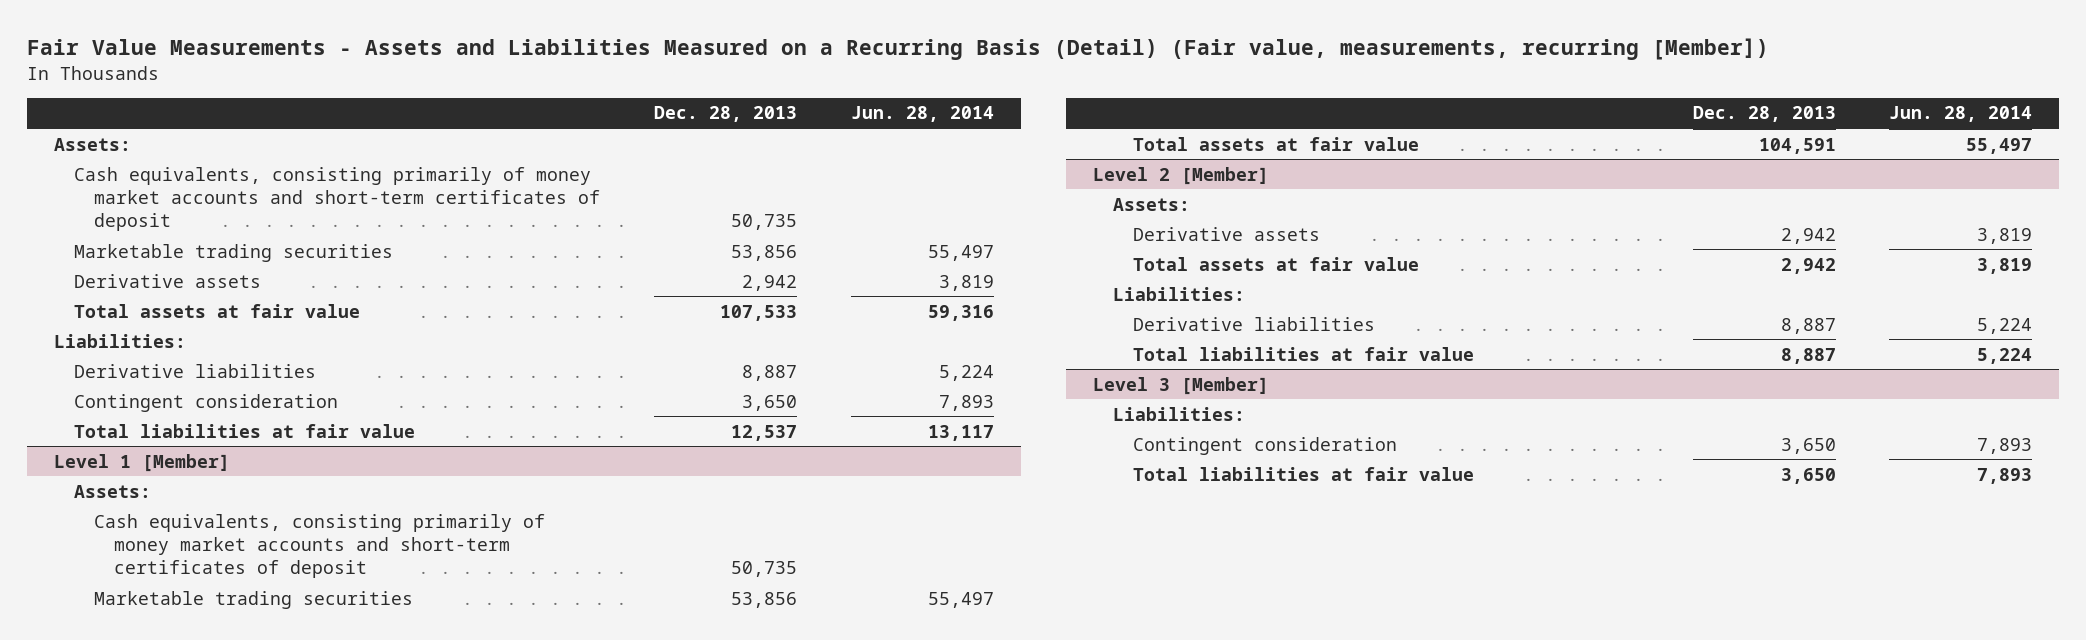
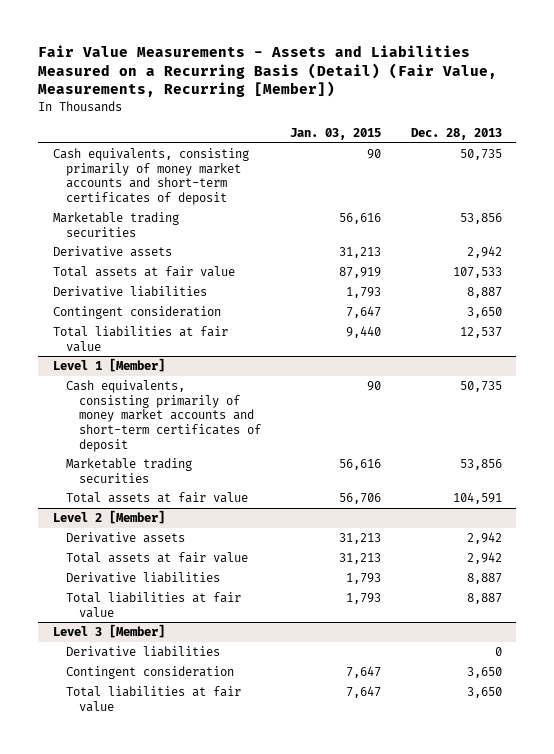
- Fair Value Measurements - Assets and Liabilities Measured on a Recurring Basis (Detail) (Fair value, measurements, recurring [Member])
+ Fair Value Measurements - Assets and Liabilities Measured on a Recurring Basis (Detail) (Fair Value, Measurements, Recurring [Member])
- | Dec. 28, 2013 | Jun. 28, 2014
+ | Jan. 03, 2015 | Dec. 28, 2013
- Assets:
- Liabilities:
@ Level 1 [Member]
- Assets:
@ Level 2 [Member]
- Assets:
- Liabilities:
@ Level 3 [Member]
- Liabilities:
+ Derivative liabilities | | 0

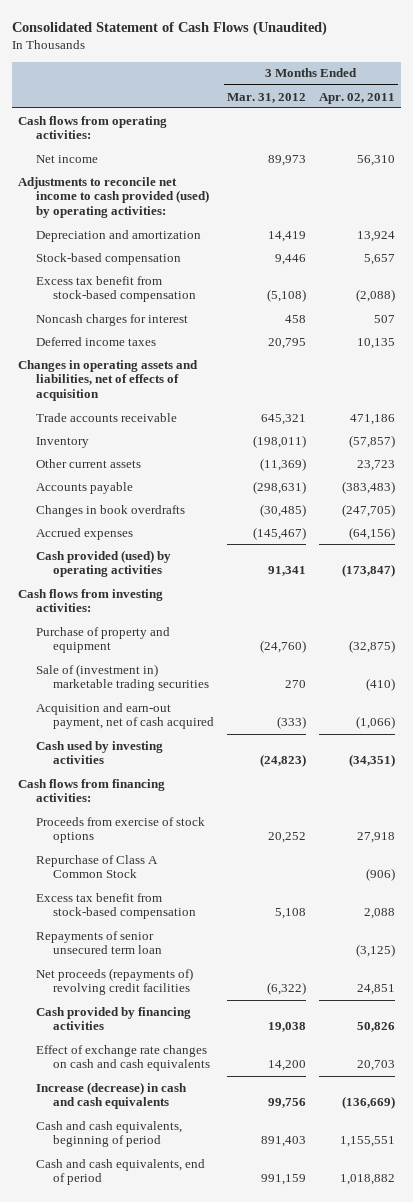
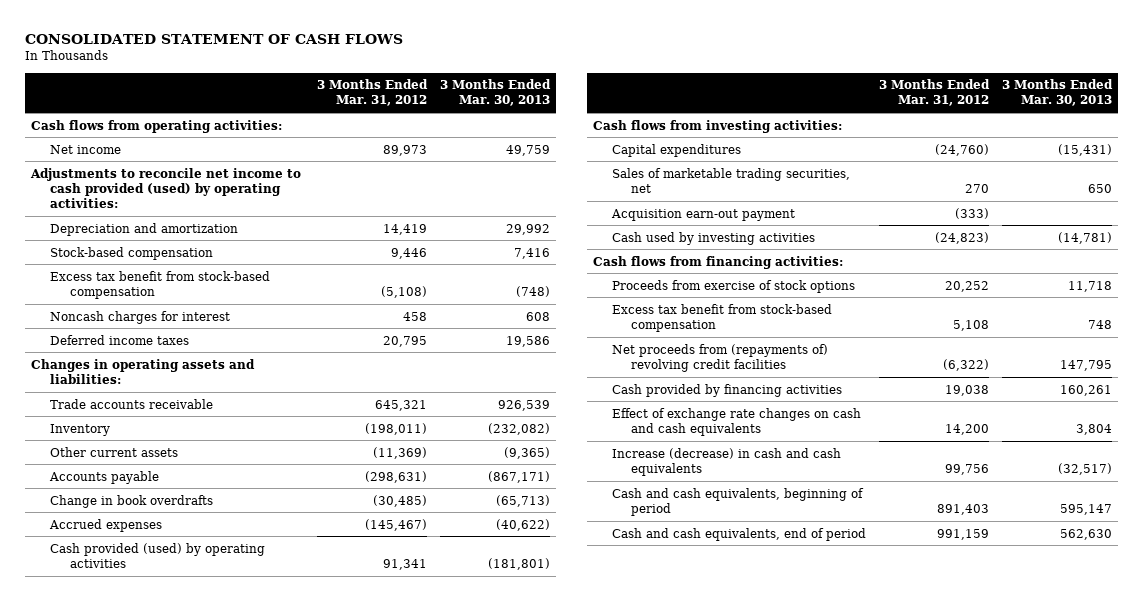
- Consolidated Statement of Cash Flows (Unaudited)
+ CONSOLIDATED STATEMENT OF CASH FLOWS
- | 3 Months Ended Mar. 31, 2012 | 3 Months Ended Apr. 02, 2011
+ | 3 Months Ended Mar. 31, 2012 | 3 Months Ended Mar. 30, 2013
- Changes in operating assets and liabilities, net of effects of acquisition
+ Changes in operating assets and liabilities:
- Changes in book overdrafts | (30,485) | (247,705)
+ Change in book overdrafts | (30,485) | (65,713)
- Purchase of property and equipment | (24,760) | (32,875)
- Sale of (investment in) marketable trading securities | 270 | (410)
- Acquisition and earn-out payment, net of cash acquired | (333) | (1,066)
+ Capital expenditures | (24,760) | (15,431)
+ Sales of marketable trading securities, net | 270 | 650
+ Acquisition earn-out payment | (333) |
- Repurchase of Class A Common Stock | | (906)
- Repayments of senior unsecured term loan | | (3,125)
- Net proceeds (repayments of) revolving credit facilities | (6,322) | 24,851
+ Net proceeds from (repayments of) revolving credit facilities | (6,322) | 147,795

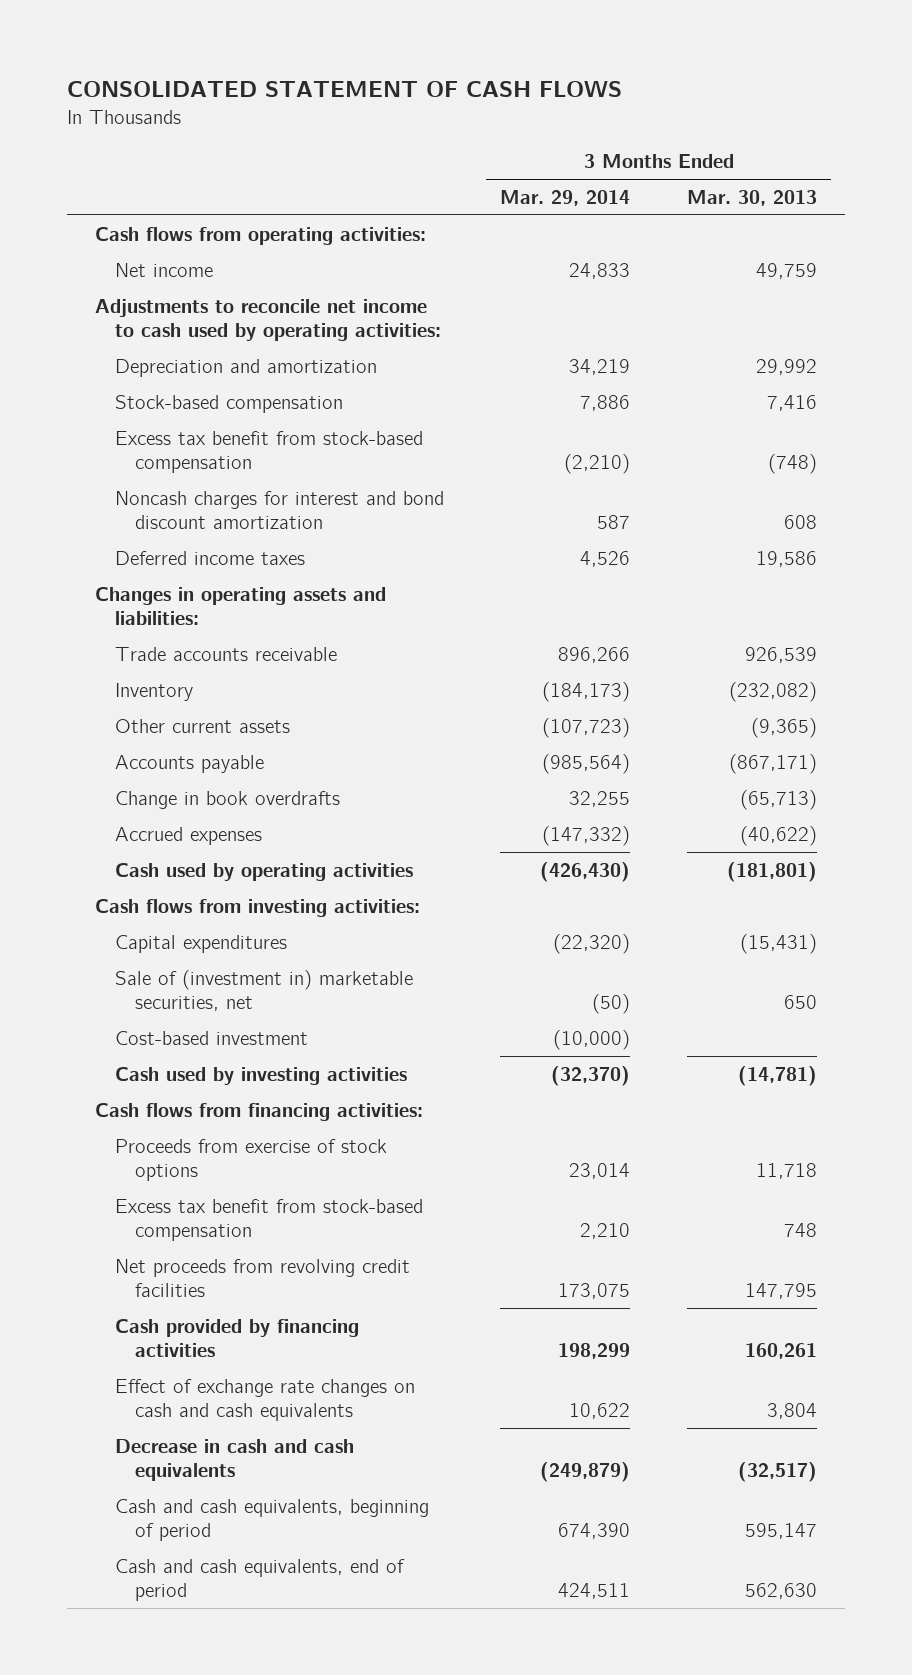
- | 3 Months Ended Mar. 31, 2012 | 3 Months Ended Mar. 30, 2013
+ | 3 Months Ended Mar. 29, 2014 | 3 Months Ended Mar. 30, 2013
- Adjustments to reconcile net income to cash provided (used) by operating activities:
+ Adjustments to reconcile net income to cash used by operating activities:
- Noncash charges for interest | 458 | 608
+ Noncash charges for interest and bond discount amortization | 587 | 608
- Cash provided (used) by operating activities | 91,341 | (181,801)
+ Cash used by operating activities | (426,430) | (181,801)
- Sales of marketable trading securities, net | 270 | 650
- Acquisition earn-out payment | (333) |
+ Sale of (investment in) marketable securities, net | (50) | 650
+ Cost-based investment | (10,000) |
- Net proceeds from (repayments of) revolving credit facilities | (6,322) | 147,795
+ Net proceeds from revolving credit facilities | 173,075 | 147,795
- Increase (decrease) in cash and cash equivalents | 99,756 | (32,517)
+ Decrease in cash and cash equivalents | (249,879) | (32,517)

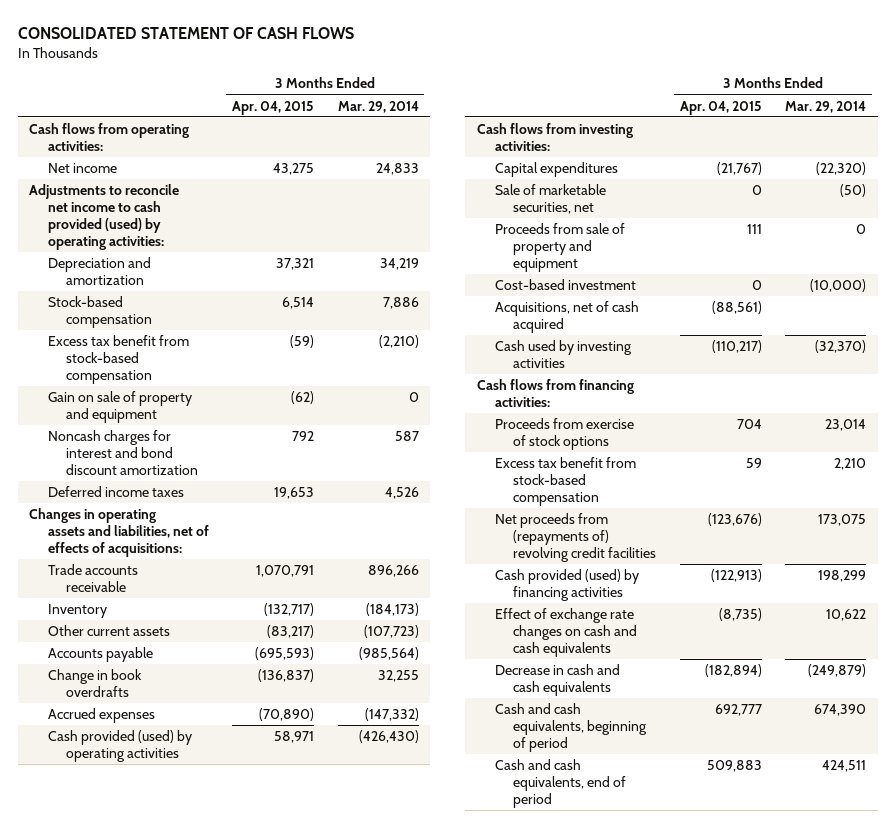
- | 3 Months Ended Mar. 29, 2014 | 3 Months Ended Mar. 30, 2013
+ | 3 Months Ended Apr. 04, 2015 | 3 Months Ended Mar. 29, 2014
- Adjustments to reconcile net income to cash used by operating activities:
+ Adjustments to reconcile net income to cash provided (used) by operating activities:
+ Gain on sale of property and equipment | (62) | 0
- Changes in operating assets and liabilities:
+ Changes in operating assets and liabilities, net of effects of acquisitions:
- Cash used by operating activities | (426,430) | (181,801)
+ Cash provided (used) by operating activities | 58,971 | (426,430)
- Sale of (investment in) marketable securities, net | (50) | 650
+ Sale of marketable securities, net | 0 | (50)
+ Proceeds from sale of property and equipment | 111 | 0
+ Acquisitions, net of cash acquired | (88,561) |
- Net proceeds from revolving credit facilities | 173,075 | 147,795
- Cash provided by financing activities | 198,299 | 160,261
+ Net proceeds from (repayments of) revolving credit facilities | (123,676) | 173,075
+ Cash provided (used) by financing activities | (122,913) | 198,299

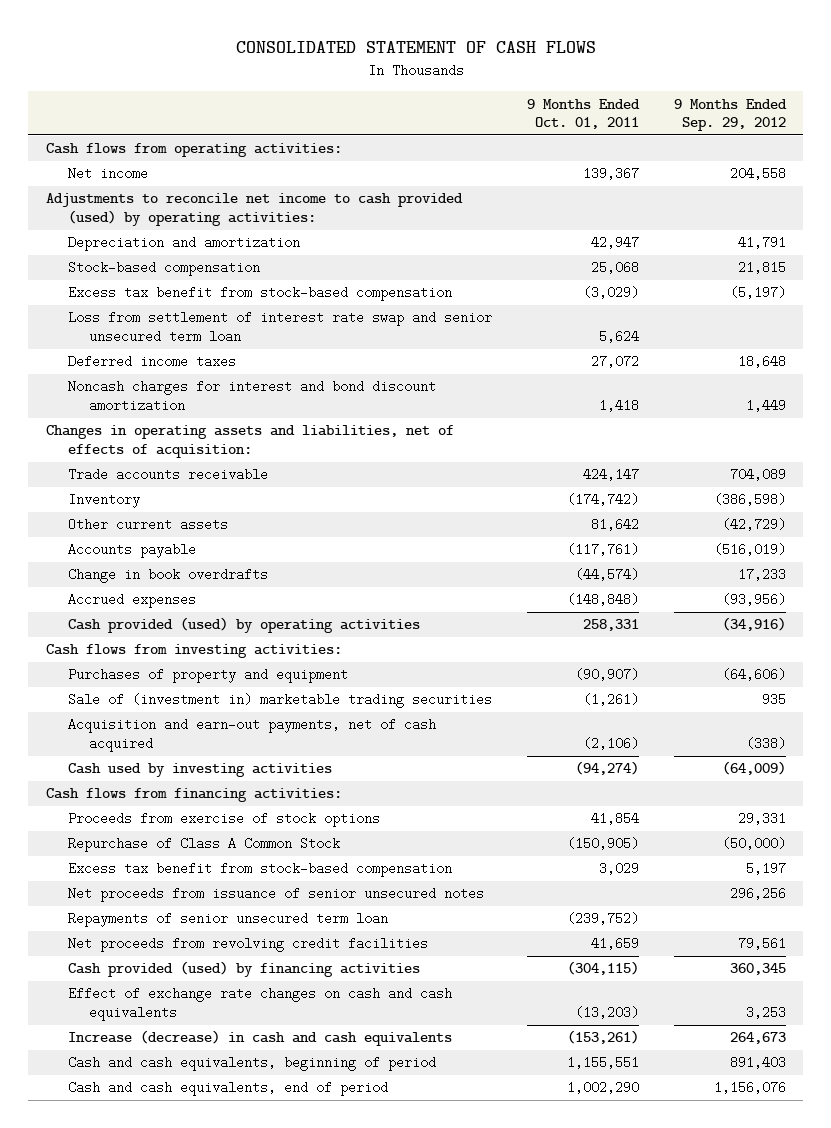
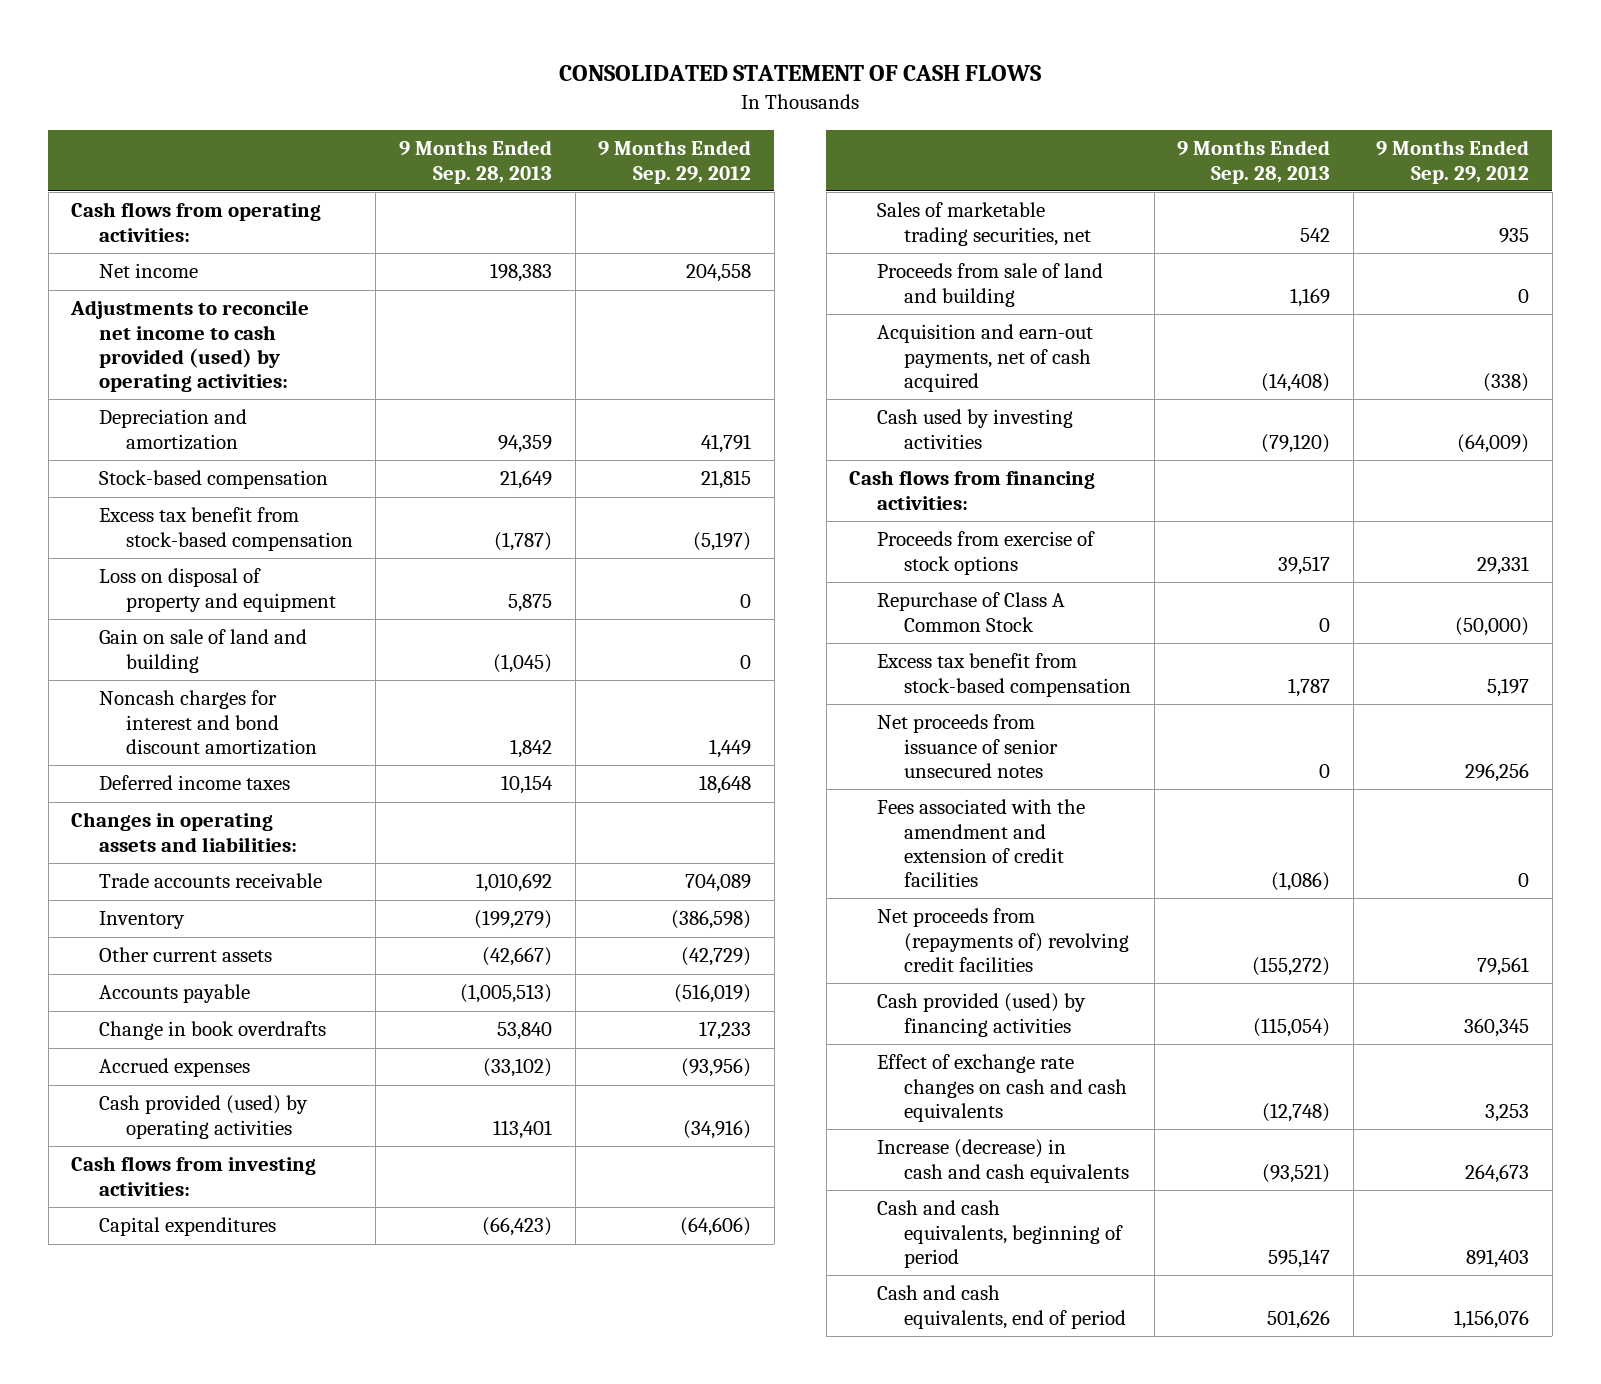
- | 9 Months Ended Oct. 01, 2011 | 9 Months Ended Sep. 29, 2012
+ | 9 Months Ended Sep. 28, 2013 | 9 Months Ended Sep. 29, 2012
- Loss from settlement of interest rate swap and senior unsecured term loan | 5,624 |
+ Loss on disposal of property and equipment | 5,875 | 0
+ Gain on sale of land and building | (1,045) | 0
- Changes in operating assets and liabilities, net of effects of acquisition:
moved down: Deferred income taxes | 10,154 | 18,648
+ Changes in operating assets and liabilities:
- Purchases of property and equipment | (90,907) | (64,606)
- Sale of (investment in) marketable trading securities | (1,261) | 935
+ Capital expenditures | (66,423) | (64,606)
+ Sales of marketable trading securities, net | 542 | 935
+ Proceeds from sale of land and building | 1,169 | 0
- Repayments of senior unsecured term loan | (239,752) |
- Net proceeds from revolving credit facilities | 41,659 | 79,561
+ Fees associated with the amendment and extension of credit facilities | (1,086) | 0
+ Net proceeds from (repayments of) revolving credit facilities | (155,272) | 79,561

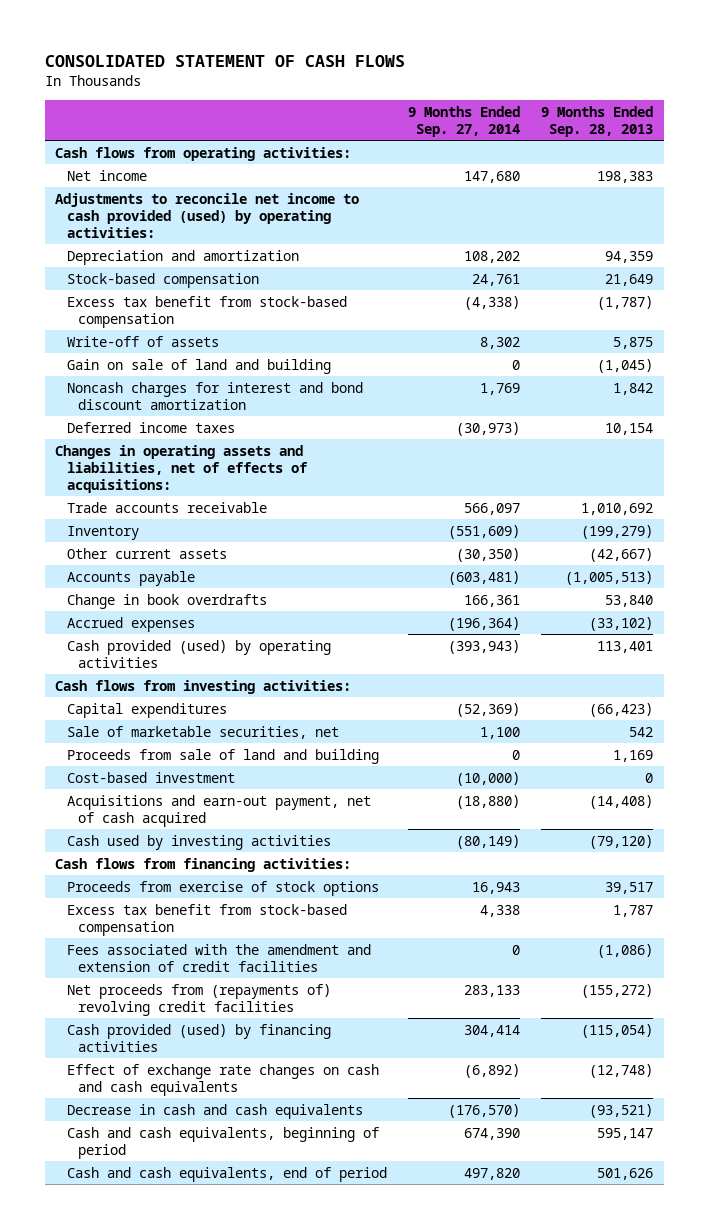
- | 9 Months Ended Sep. 28, 2013 | 9 Months Ended Sep. 29, 2012
+ | 9 Months Ended Sep. 27, 2014 | 9 Months Ended Sep. 28, 2013
- Loss on disposal of property and equipment | 5,875 | 0
+ Write-off of assets | 8,302 | 5,875
- Changes in operating assets and liabilities:
+ Changes in operating assets and liabilities, net of effects of acquisitions:
- Sales of marketable trading securities, net | 542 | 935
+ Sale of marketable securities, net | 1,100 | 542
- Acquisition and earn-out payments, net of cash acquired | (14,408) | (338)
+ Cost-based investment | (10,000) | 0
+ Acquisitions and earn-out payment, net of cash acquired | (18,880) | (14,408)
- Repurchase of Class A Common Stock | 0 | (50,000)
- Net proceeds from issuance of senior unsecured notes | 0 | 296,256
- Increase (decrease) in cash and cash equivalents | (93,521) | 264,673
+ Decrease in cash and cash equivalents | (176,570) | (93,521)

